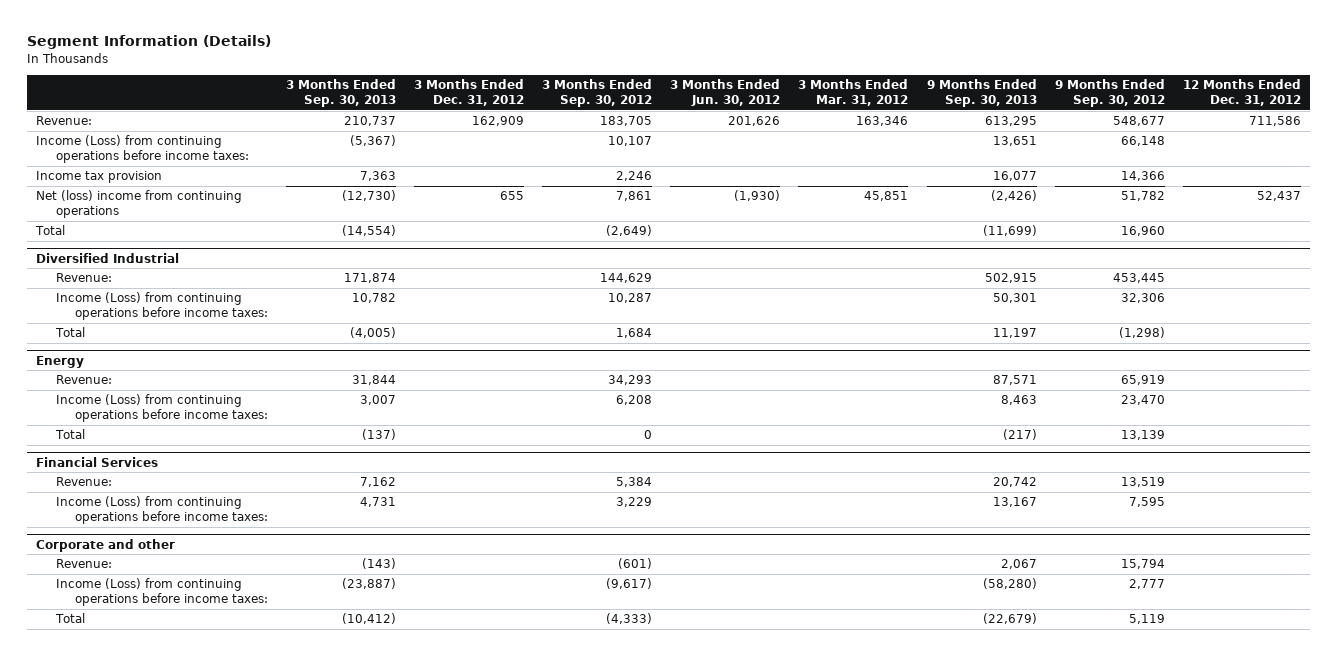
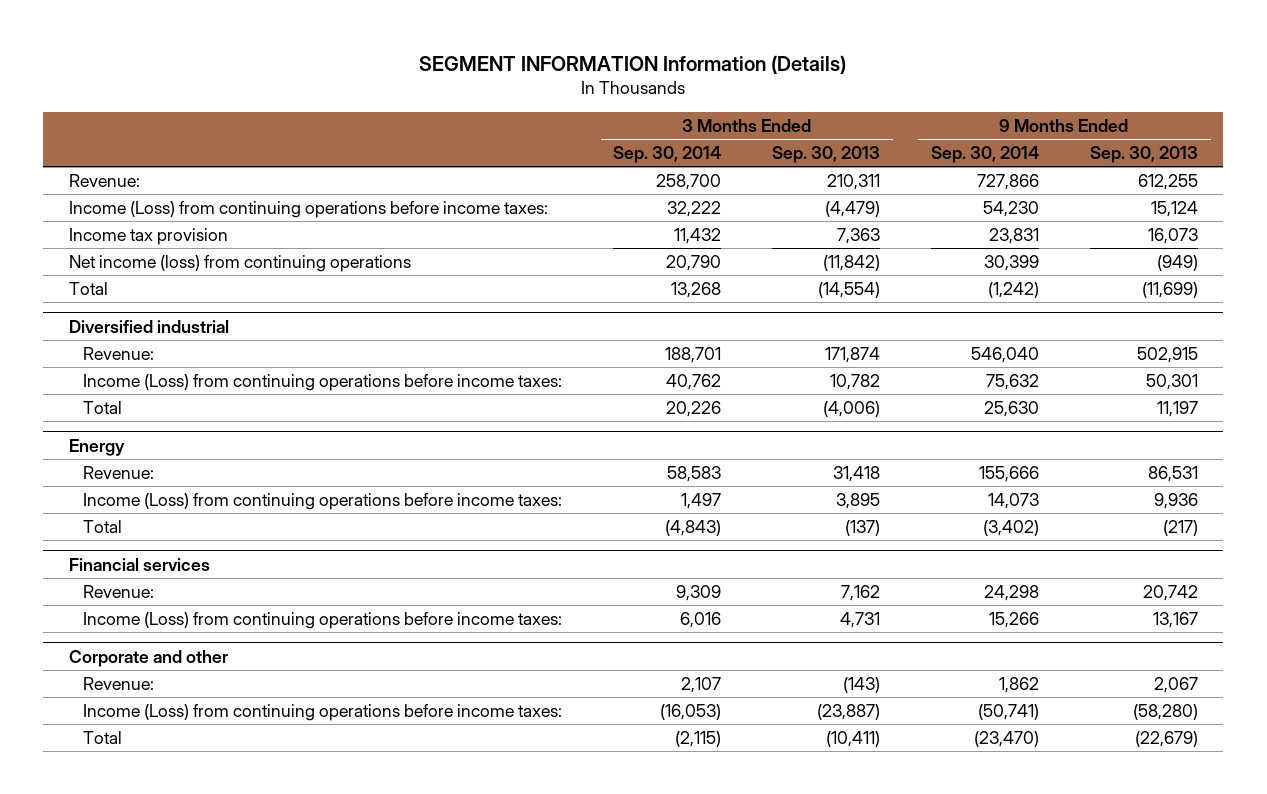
- Segment Information (Details)
+ SEGMENT INFORMATION Information (Details)
- | 3 Months Ended Sep. 30, 2013 | 3 Months Ended Dec. 31, 2012 | 3 Months Ended Sep. 30, 2012 | 3 Months Ended Jun. 30, 2012 | 3 Months Ended Mar. 31, 2012 | 9 Months Ended Sep. 30, 2013 | 9 Months Ended Sep. 30, 2012 | 12 Months Ended Dec. 31, 2012
+ | 3 Months Ended Sep. 30, 2014 | 3 Months Ended Sep. 30, 2013 | 9 Months Ended Sep. 30, 2014 | 9 Months Ended Sep. 30, 2013
- Revenue: | 210,737 | 162,909 | 183,705 | 201,626 | 163,346 | 613,295 | 548,677 | 711,586
- Income (Loss) from continuing operations before income taxes: | (5,367) | | 10,107 | | | 13,651 | 66,148 |
- Income tax provision | 7,363 | | 2,246 | | | 16,077 | 14,366 |
- Net (loss) income from continuing operations | (12,730) | 655 | 7,861 | (1,930) | 45,851 | (2,426) | 51,782 | 52,437
+ Revenue: | 258,700 | 210,311 | 727,866 | 612,255
+ Income (Loss) from continuing operations before income taxes: | 32,222 | (4,479) | 54,230 | 15,124
+ Income tax provision | 11,432 | 7,363 | 23,831 | 16,073
+ Net income (loss) from continuing operations | 20,790 | (11,842) | 30,399 | (949)
- Diversified Industrial
+ Diversified industrial
- Total | (4,005) | | 1,684 | | | 11,197 | (1,298) |
+ Total | 20,226 | (4,006) | 25,630 | 11,197
@ Energy
- Revenue: | 31,844 | | 34,293 | | | 87,571 | 65,919 |
- Income (Loss) from continuing operations before income taxes: | 3,007 | | 6,208 | | | 8,463 | 23,470 |
+ Revenue: | 58,583 | 31,418 | 155,666 | 86,531
+ Income (Loss) from continuing operations before income taxes: | 1,497 | 3,895 | 14,073 | 9,936
- Financial Services
+ Financial services
@ Corporate and other
- Total | (10,412) | | (4,333) | | | (22,679) | 5,119 |
+ Total | (2,115) | (10,411) | (23,470) | (22,679)

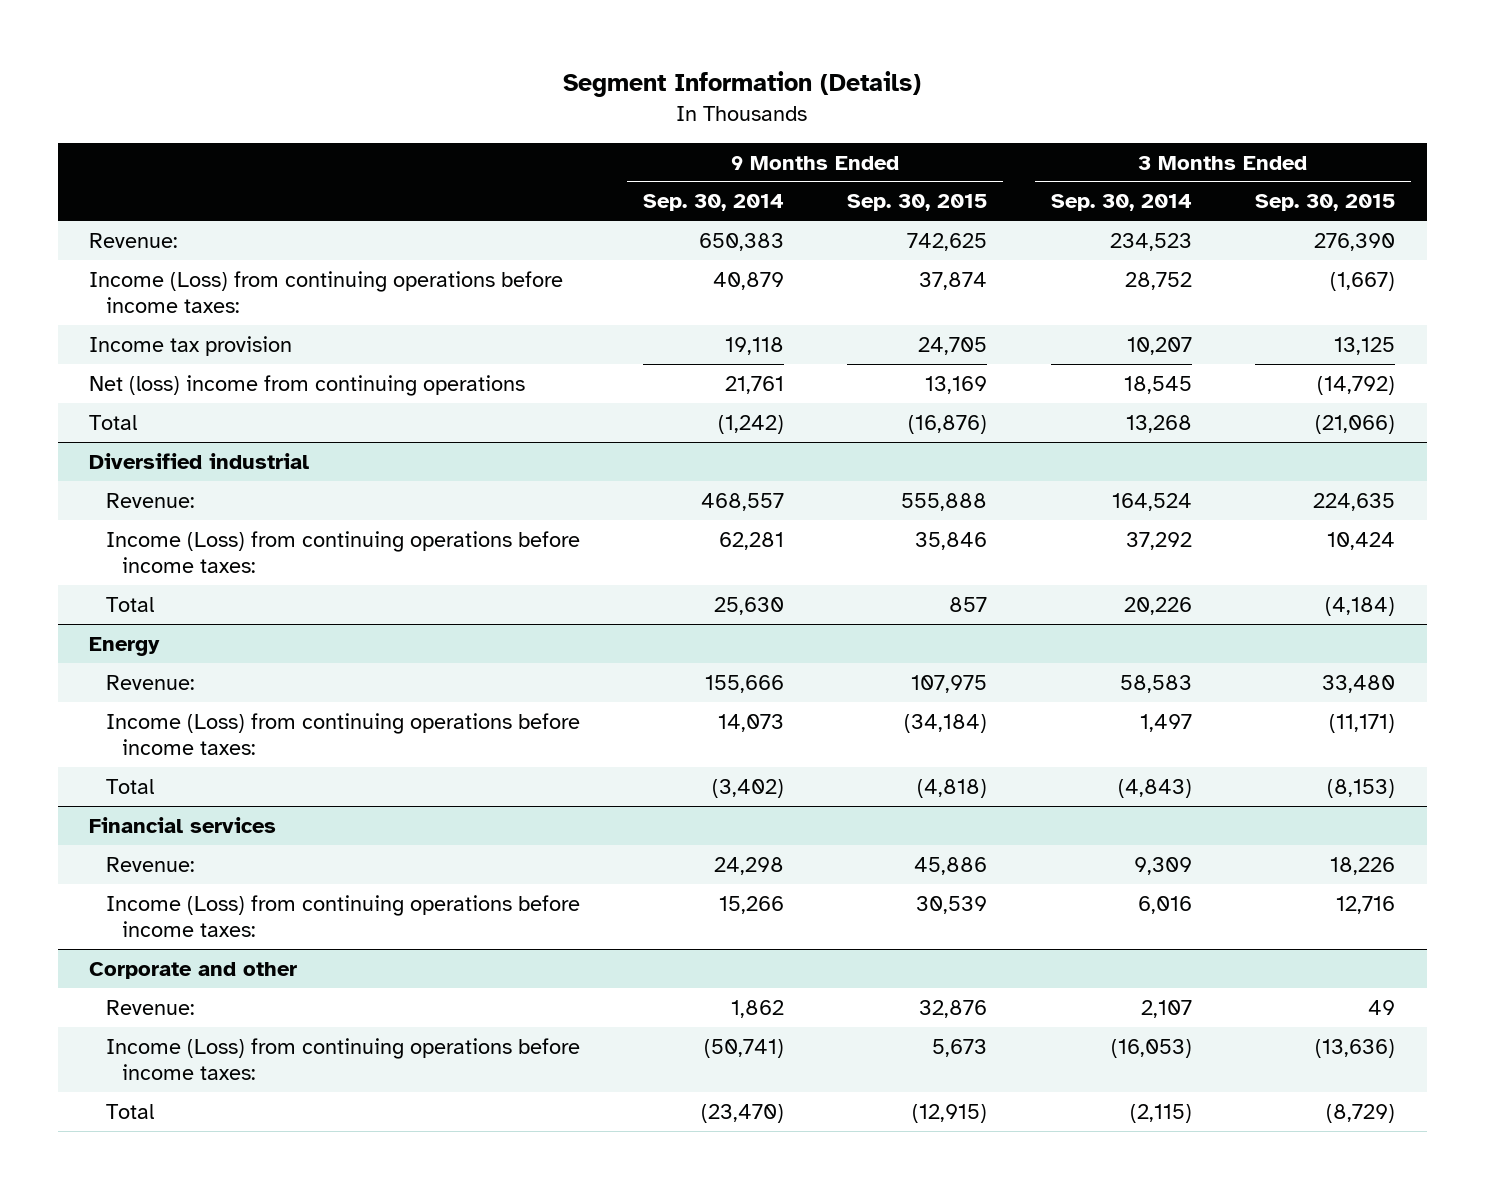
- SEGMENT INFORMATION Information (Details)
+ Segment Information (Details)
- | 3 Months Ended Sep. 30, 2014 | 3 Months Ended Sep. 30, 2013 | 9 Months Ended Sep. 30, 2014 | 9 Months Ended Sep. 30, 2013
+ | 9 Months Ended Sep. 30, 2014 | 9 Months Ended Sep. 30, 2015 | 3 Months Ended Sep. 30, 2014 | 3 Months Ended Sep. 30, 2015
- Revenue: | 258,700 | 210,311 | 727,866 | 612,255
- Income (Loss) from continuing operations before income taxes: | 32,222 | (4,479) | 54,230 | 15,124
- Income tax provision | 11,432 | 7,363 | 23,831 | 16,073
- Net income (loss) from continuing operations | 20,790 | (11,842) | 30,399 | (949)
+ Revenue: | 650,383 | 742,625 | 234,523 | 276,390
+ Income (Loss) from continuing operations before income taxes: | 40,879 | 37,874 | 28,752 | (1,667)
+ Income tax provision | 19,118 | 24,705 | 10,207 | 13,125
+ Net (loss) income from continuing operations | 21,761 | 13,169 | 18,545 | (14,792)
@ Diversified industrial
- Revenue: | 188,701 | 171,874 | 546,040 | 502,915
- Income (Loss) from continuing operations before income taxes: | 40,762 | 10,782 | 75,632 | 50,301
+ Revenue: | 468,557 | 555,888 | 164,524 | 224,635
+ Income (Loss) from continuing operations before income taxes: | 62,281 | 35,846 | 37,292 | 10,424

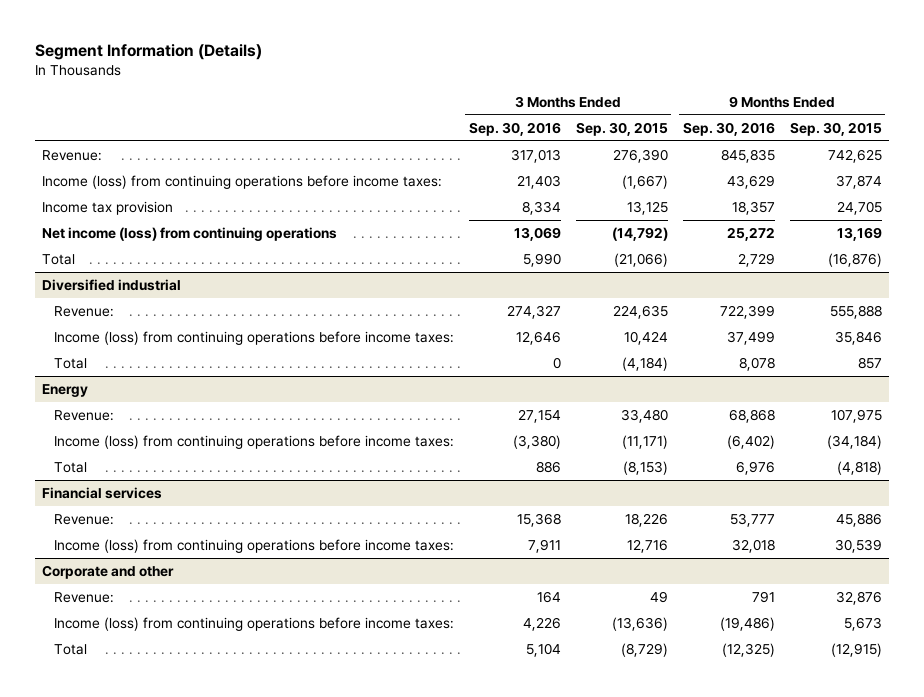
- | 9 Months Ended Sep. 30, 2014 | 9 Months Ended Sep. 30, 2015 | 3 Months Ended Sep. 30, 2014 | 3 Months Ended Sep. 30, 2015
+ | 3 Months Ended Sep. 30, 2016 | 3 Months Ended Sep. 30, 2015 | 9 Months Ended Sep. 30, 2016 | 9 Months Ended Sep. 30, 2015
- Income (Loss) from continuing operations before income taxes: | 40,879 | 37,874 | 28,752 | (1,667)
+ Income (loss) from continuing operations before income taxes: | 21,403 | (1,667) | 43,629 | 37,874
- Net (loss) income from continuing operations | 21,761 | 13,169 | 18,545 | (14,792)
+ Net income (loss) from continuing operations | 13,069 | (14,792) | 25,272 | 13,169
@ Diversified industrial
- Income (Loss) from continuing operations before income taxes: | 62,281 | 35,846 | 37,292 | 10,424
+ Income (loss) from continuing operations before income taxes: | 12,646 | 10,424 | 37,499 | 35,846
@ Energy
- Income (Loss) from continuing operations before income taxes: | 14,073 | (34,184) | 1,497 | (11,171)
+ Income (loss) from continuing operations before income taxes: | (3,380) | (11,171) | (6,402) | (34,184)
@ Financial services
- Income (Loss) from continuing operations before income taxes: | 15,266 | 30,539 | 6,016 | 12,716
+ Income (loss) from continuing operations before income taxes: | 7,911 | 12,716 | 32,018 | 30,539
@ Corporate and other
- Income (Loss) from continuing operations before income taxes: | (50,741) | 5,673 | (16,053) | (13,636)
+ Income (loss) from continuing operations before income taxes: | 4,226 | (13,636) | (19,486) | 5,673

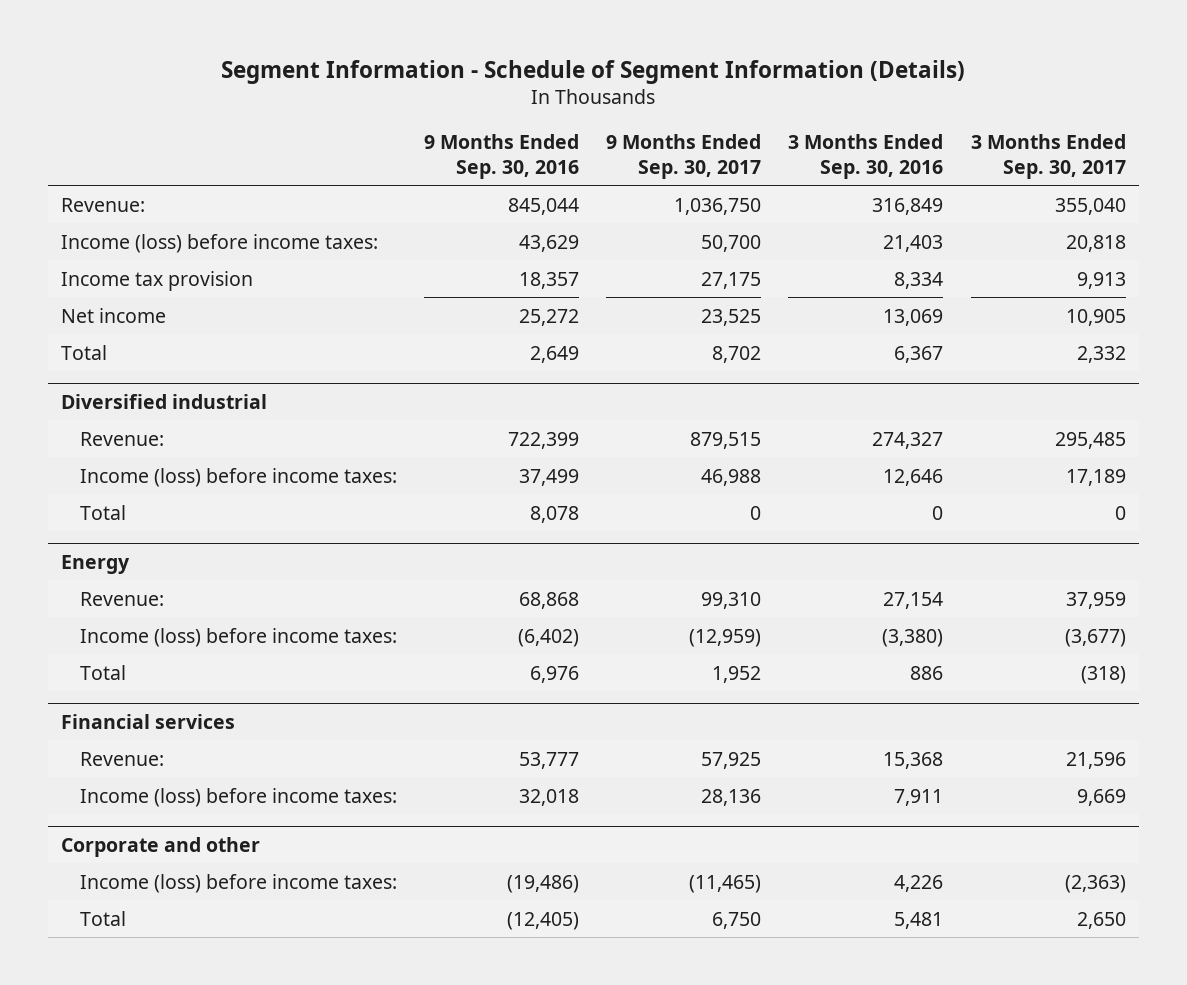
- Segment Information (Details)
+ Segment Information - Schedule of Segment Information (Details)
- | 3 Months Ended Sep. 30, 2016 | 3 Months Ended Sep. 30, 2015 | 9 Months Ended Sep. 30, 2016 | 9 Months Ended Sep. 30, 2015
+ | 9 Months Ended Sep. 30, 2016 | 9 Months Ended Sep. 30, 2017 | 3 Months Ended Sep. 30, 2016 | 3 Months Ended Sep. 30, 2017
- Revenue: | 317,013 | 276,390 | 845,835 | 742,625
- Income (loss) from continuing operations before income taxes: | 21,403 | (1,667) | 43,629 | 37,874
+ Revenue: | 845,044 | 1,036,750 | 316,849 | 355,040
+ Income (loss) before income taxes: | 43,629 | 50,700 | 21,403 | 20,818
- Net income (loss) from continuing operations | 13,069 | (14,792) | 25,272 | 13,169
- Total | 5,990 | (21,066) | 2,729 | (16,876)
+ Net income | 25,272 | 23,525 | 13,069 | 10,905
+ Total | 2,649 | 8,702 | 6,367 | 2,332
@ Diversified industrial
- Income (loss) from continuing operations before income taxes: | 12,646 | 10,424 | 37,499 | 35,846
+ Income (loss) before income taxes: | 37,499 | 46,988 | 12,646 | 17,189
@ Energy
- Income (loss) from continuing operations before income taxes: | (3,380) | (11,171) | (6,402) | (34,184)
+ Income (loss) before income taxes: | (6,402) | (12,959) | (3,380) | (3,677)
@ Financial services
- Income (loss) from continuing operations before income taxes: | 7,911 | 12,716 | 32,018 | 30,539
+ Income (loss) before income taxes: | 32,018 | 28,136 | 7,911 | 9,669
@ Corporate and other
- Revenue: | 164 | 49 | 791 | 32,876
- Income (loss) from continuing operations before income taxes: | 4,226 | (13,636) | (19,486) | 5,673
- Total | 5,104 | (8,729) | (12,325) | (12,915)
+ Income (loss) before income taxes: | (19,486) | (11,465) | 4,226 | (2,363)
+ Total | (12,405) | 6,750 | 5,481 | 2,650

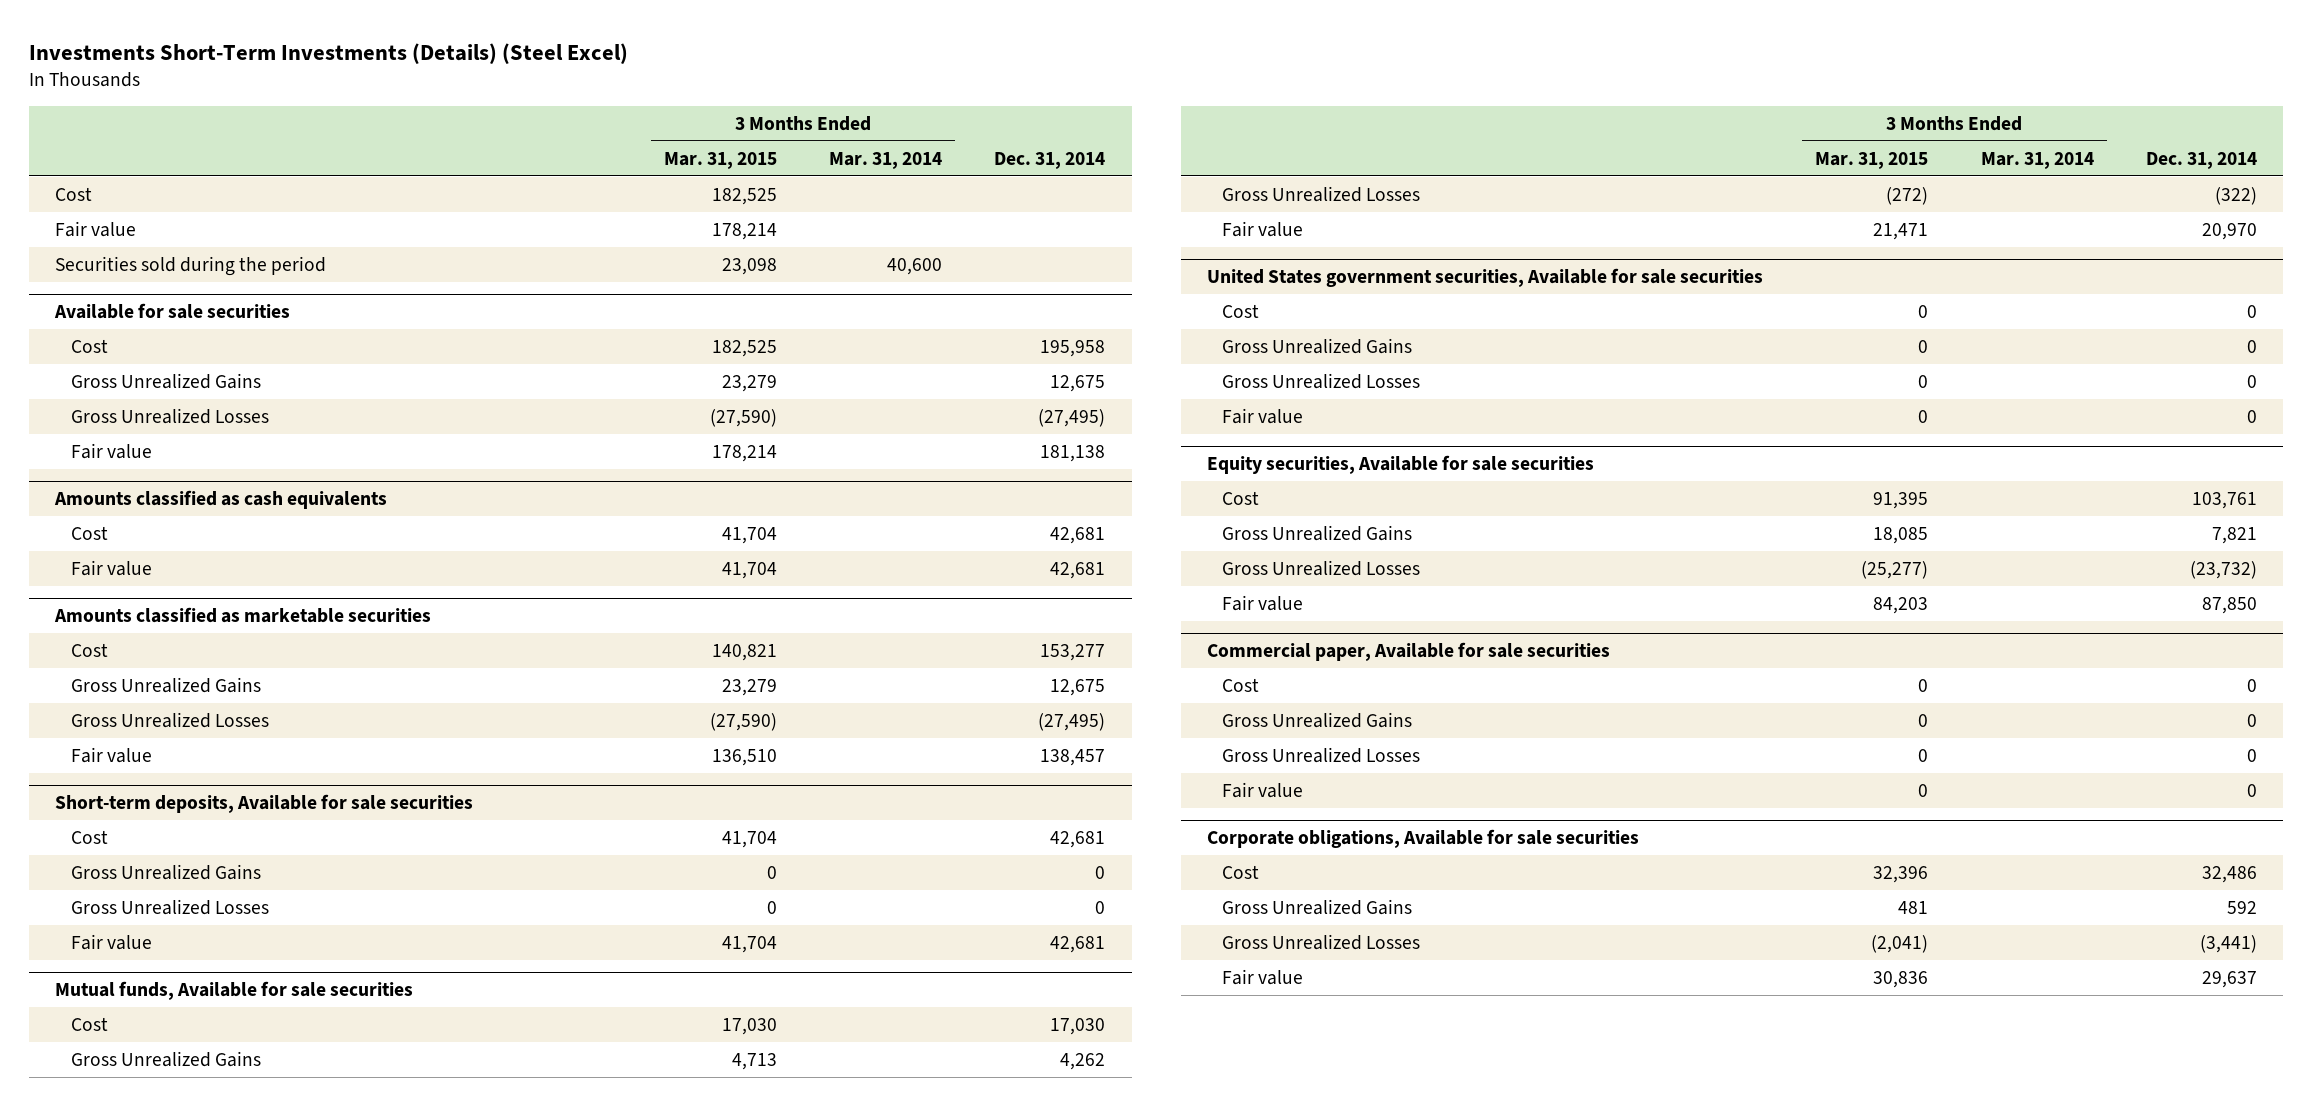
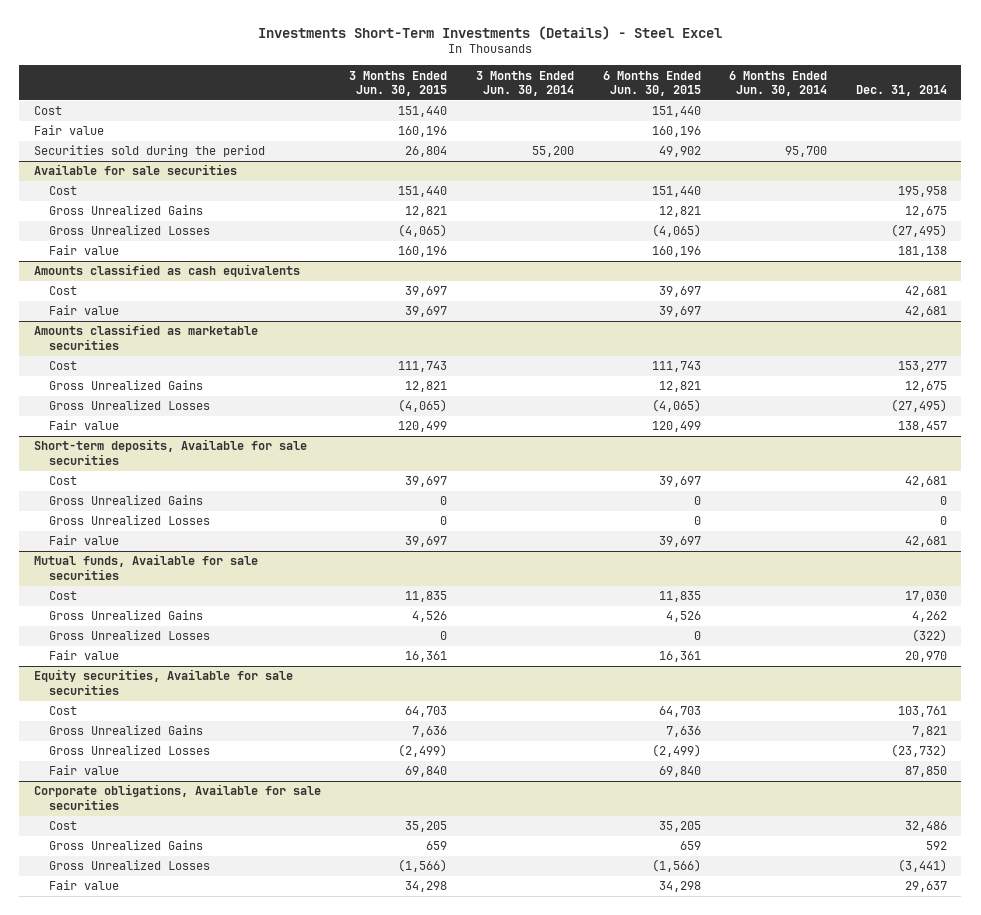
- Investments Short-Term Investments (Details) (Steel Excel)
+ Investments Short-Term Investments (Details) - Steel Excel
- | 3 Months Ended Mar. 31, 2015 | 3 Months Ended Mar. 31, 2014 | Dec. 31, 2014
+ | 3 Months Ended Jun. 30, 2015 | 3 Months Ended Jun. 30, 2014 | 6 Months Ended Jun. 30, 2015 | 6 Months Ended Jun. 30, 2014 | Dec. 31, 2014
- United States government securities, Available for sale securities
- Cost | 0 | | 0
- Gross Unrealized Gains | 0 | | 0
- Gross Unrealized Losses | 0 | | 0
- Fair value | 0 | | 0
- Commercial paper, Available for sale securities
- Cost | 0 | | 0
- Gross Unrealized Gains | 0 | | 0
- Gross Unrealized Losses | 0 | | 0
- Fair value | 0 | | 0

